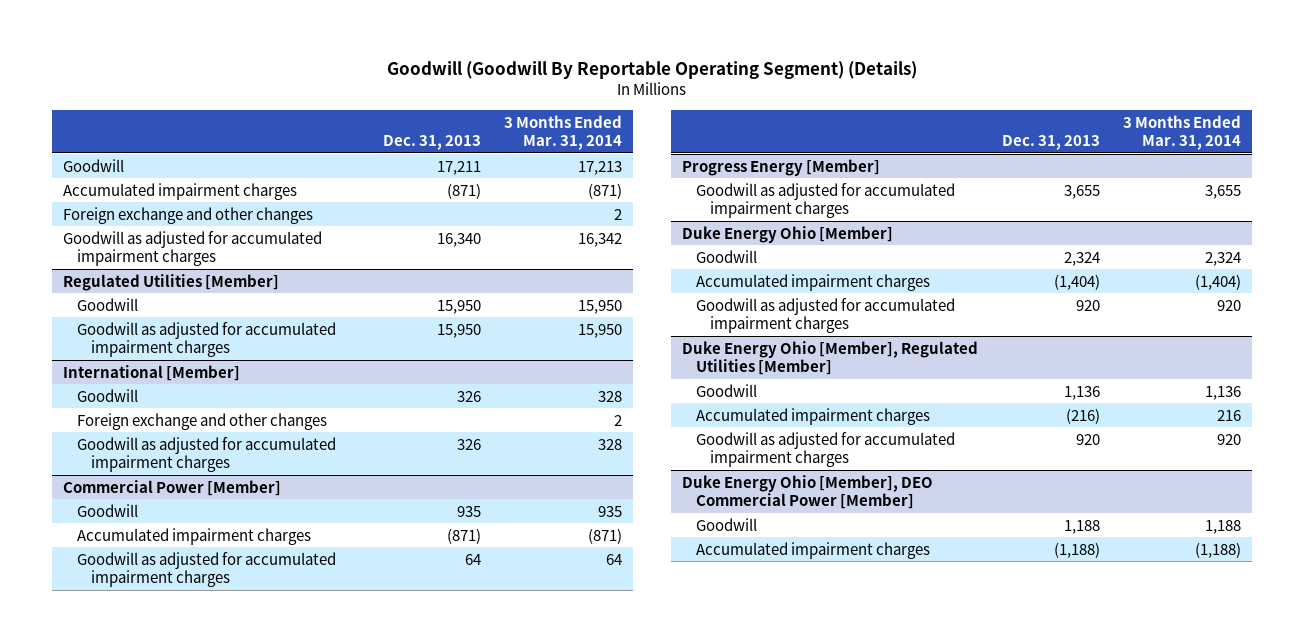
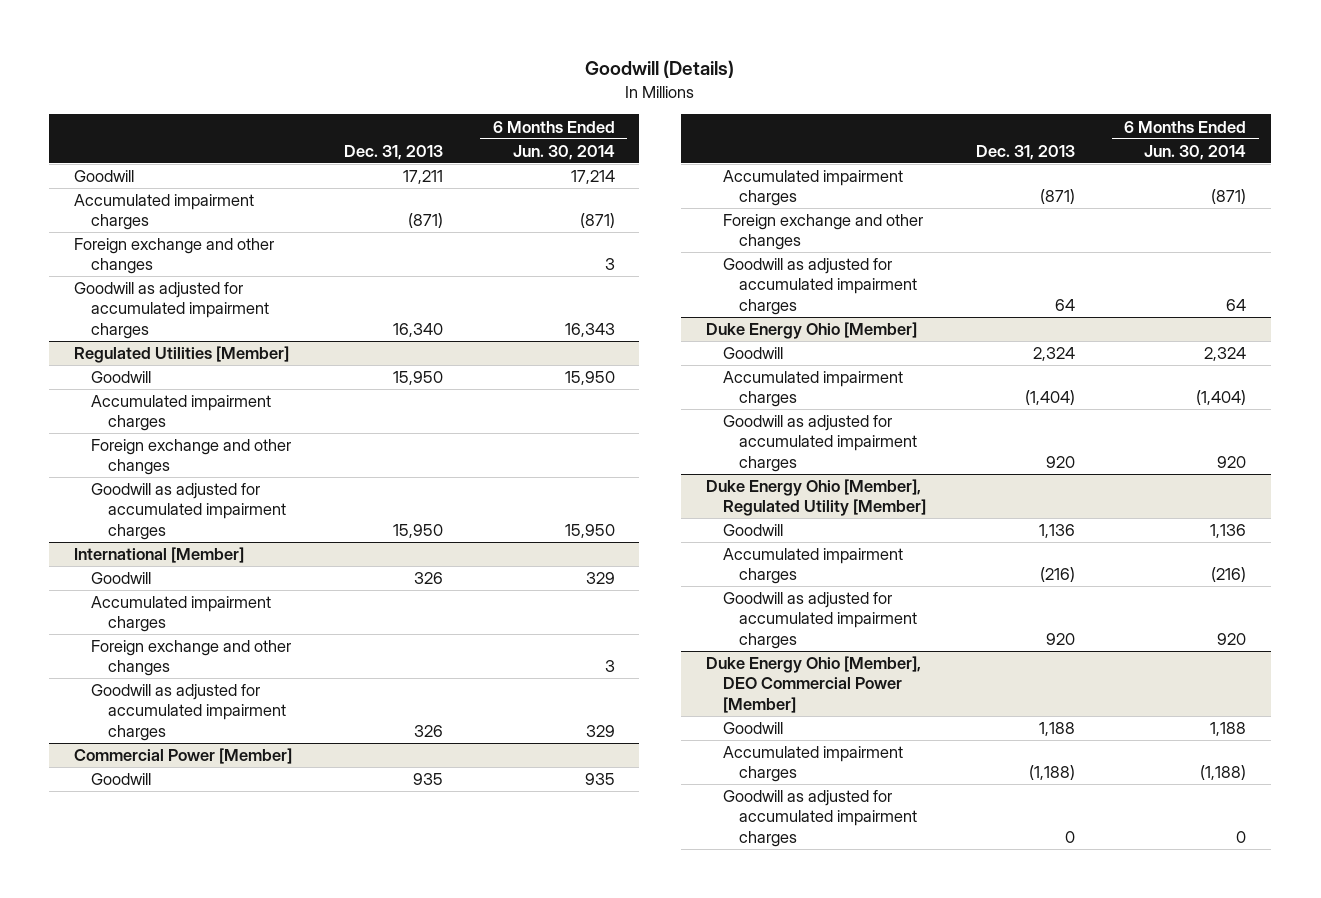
- Goodwill (Goodwill By Reportable Operating Segment) (Details)
+ Goodwill (Details)
- | Dec. 31, 2013 | 3 Months Ended Mar. 31, 2014
+ | Dec. 31, 2013 | 6 Months Ended Jun. 30, 2014
@ Regulated Utilities [Member]
+ Accumulated impairment charges
+ Foreign exchange and other changes
@ International [Member]
+ Accumulated impairment charges
@ Commercial Power [Member]
+ Foreign exchange and other changes
- Progress Energy [Member]
- Goodwill as adjusted for accumulated impairment charges | 3,655 | 3,655
- Duke Energy Ohio [Member], Regulated Utilities [Member]
+ Duke Energy Ohio [Member], Regulated Utility [Member]
@ Duke Energy Ohio [Member], DEO Commercial Power [Member]
+ Goodwill as adjusted for accumulated impairment charges | 0 | 0

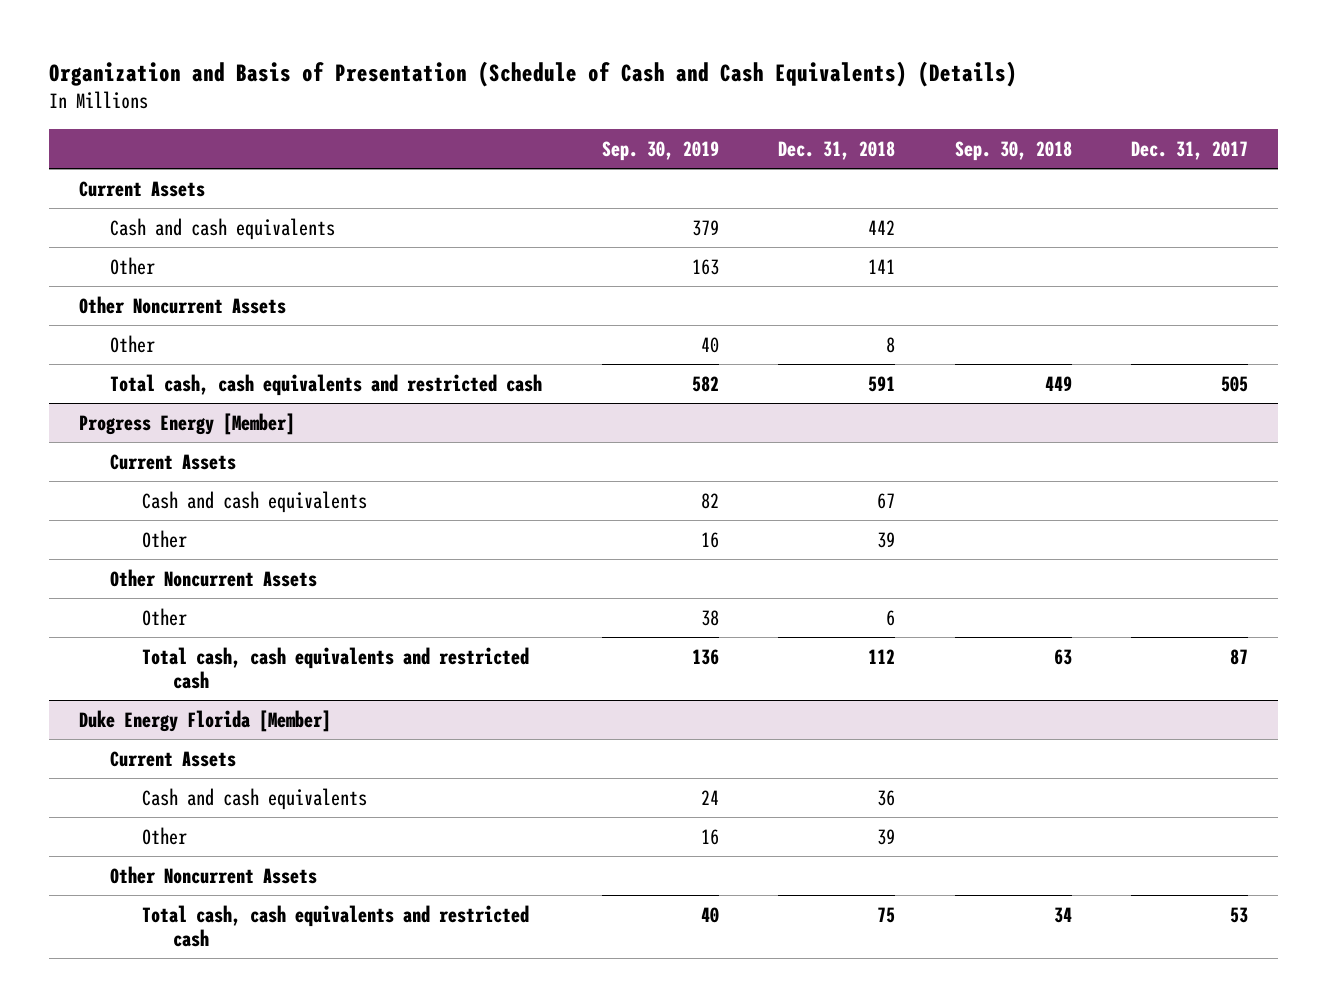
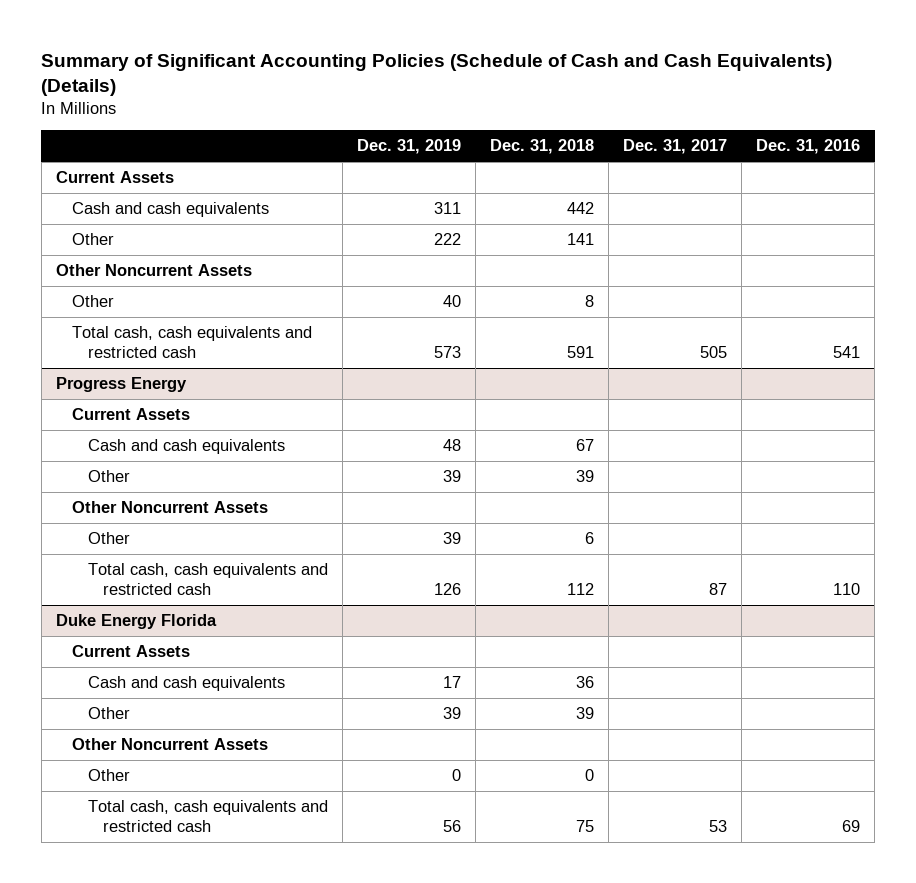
- Organization and Basis of Presentation (Schedule of Cash and Cash Equivalents) (Details)
+ Summary of Significant Accounting Policies (Schedule of Cash and Cash Equivalents) (Details)
- | Sep. 30, 2019 | Dec. 31, 2018 | Sep. 30, 2018 | Dec. 31, 2017
+ | Dec. 31, 2019 | Dec. 31, 2018 | Dec. 31, 2017 | Dec. 31, 2016
- Progress Energy [Member]
+ Progress Energy
- Duke Energy Florida [Member]
+ Duke Energy Florida
+ Other | 0 | 0 | |

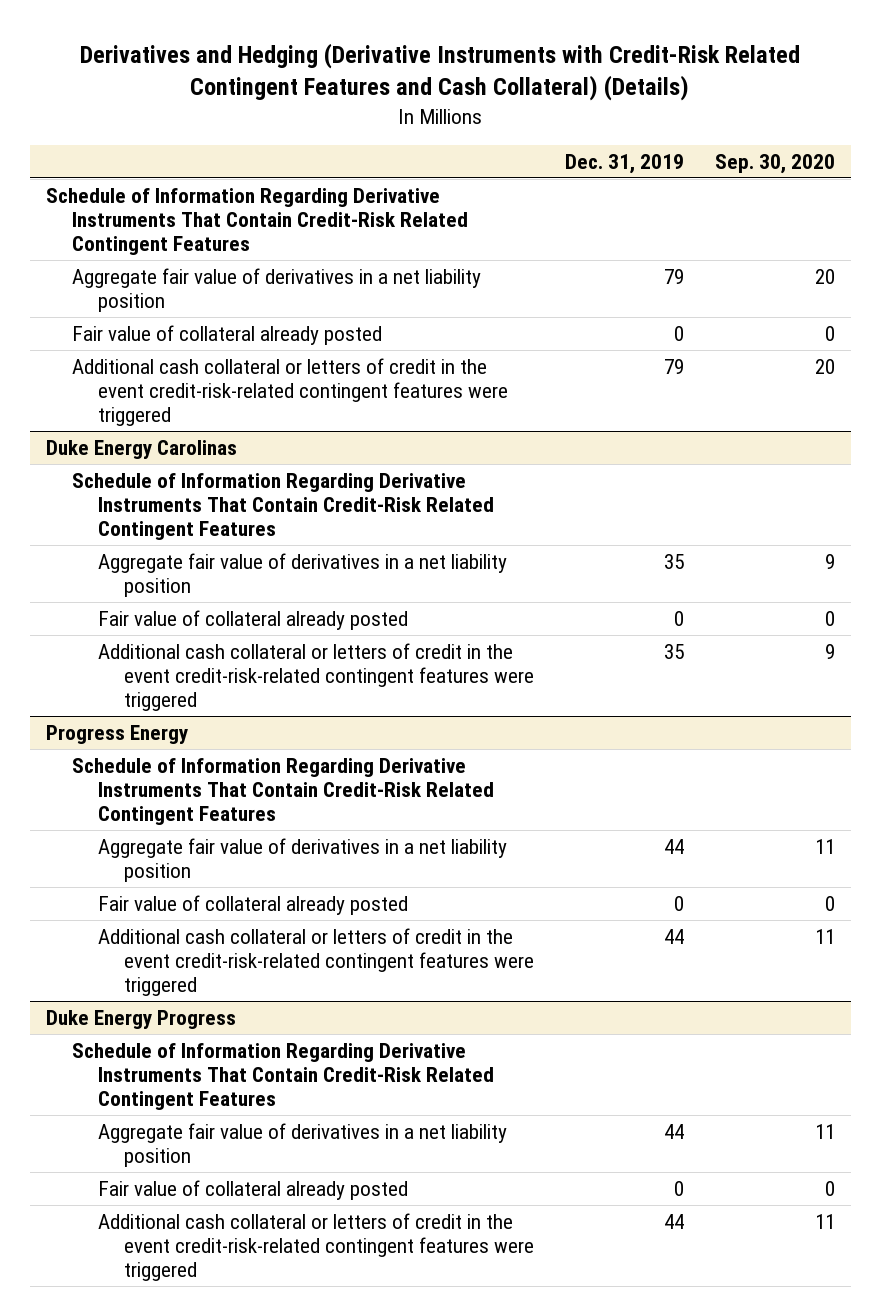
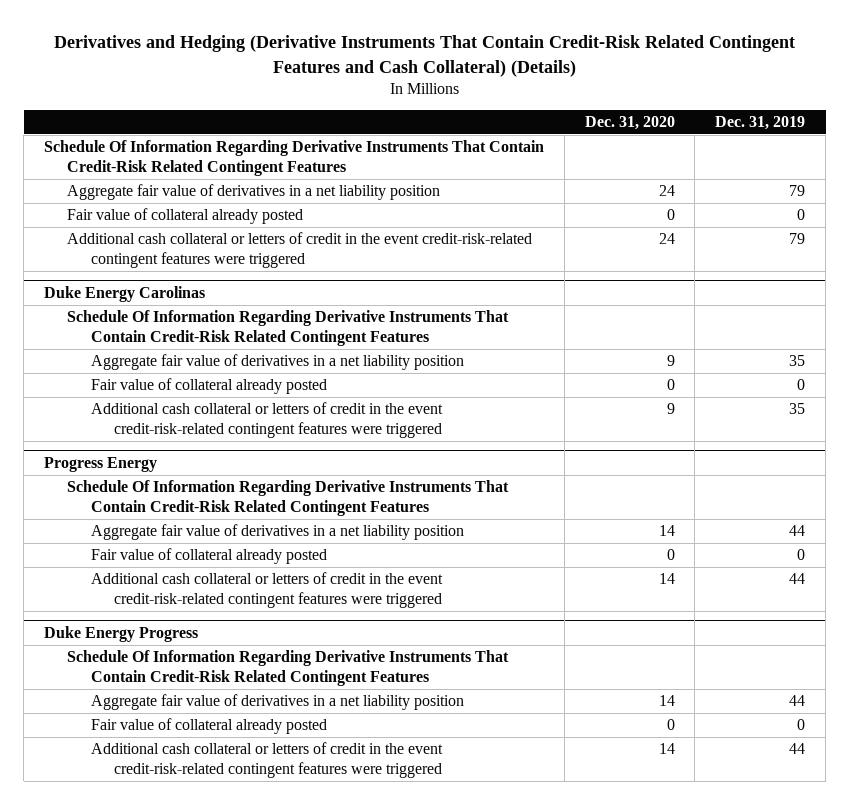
- Derivatives and Hedging (Derivative Instruments with Credit-Risk Related Contingent Features and Cash Collateral) (Details)
+ Derivatives and Hedging (Derivative Instruments That Contain Credit-Risk Related Contingent Features and Cash Collateral) (Details)
- | Dec. 31, 2019 | Sep. 30, 2020
+ | Dec. 31, 2020 | Dec. 31, 2019
- Schedule of Information Regarding Derivative Instruments That Contain Credit-Risk Related Contingent Features
+ Schedule Of Information Regarding Derivative Instruments That Contain Credit-Risk Related Contingent Features
@ Duke Energy Carolinas
- Schedule of Information Regarding Derivative Instruments That Contain Credit-Risk Related Contingent Features
+ Schedule Of Information Regarding Derivative Instruments That Contain Credit-Risk Related Contingent Features
@ Progress Energy
- Schedule of Information Regarding Derivative Instruments That Contain Credit-Risk Related Contingent Features
+ Schedule Of Information Regarding Derivative Instruments That Contain Credit-Risk Related Contingent Features
@ Duke Energy Progress
- Schedule of Information Regarding Derivative Instruments That Contain Credit-Risk Related Contingent Features
+ Schedule Of Information Regarding Derivative Instruments That Contain Credit-Risk Related Contingent Features

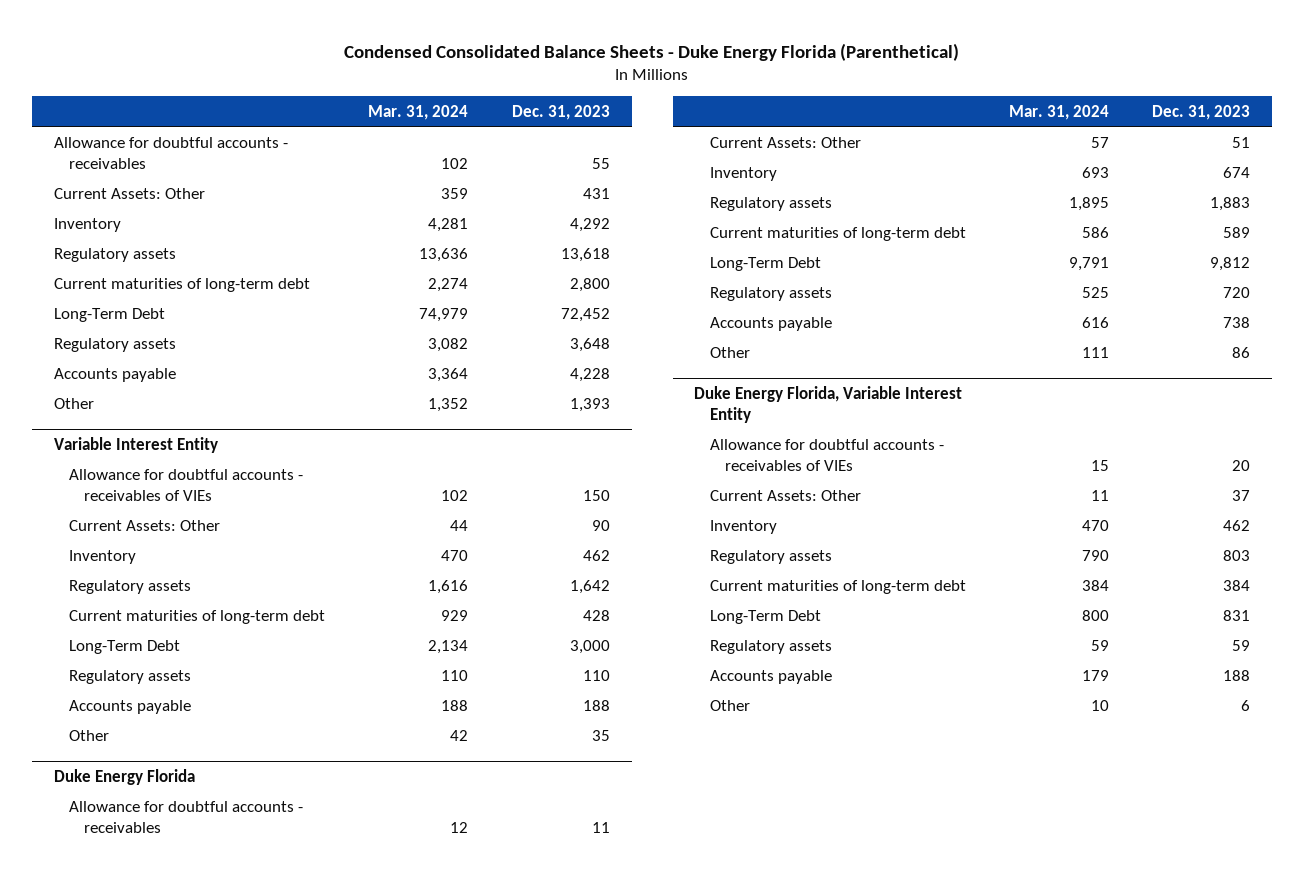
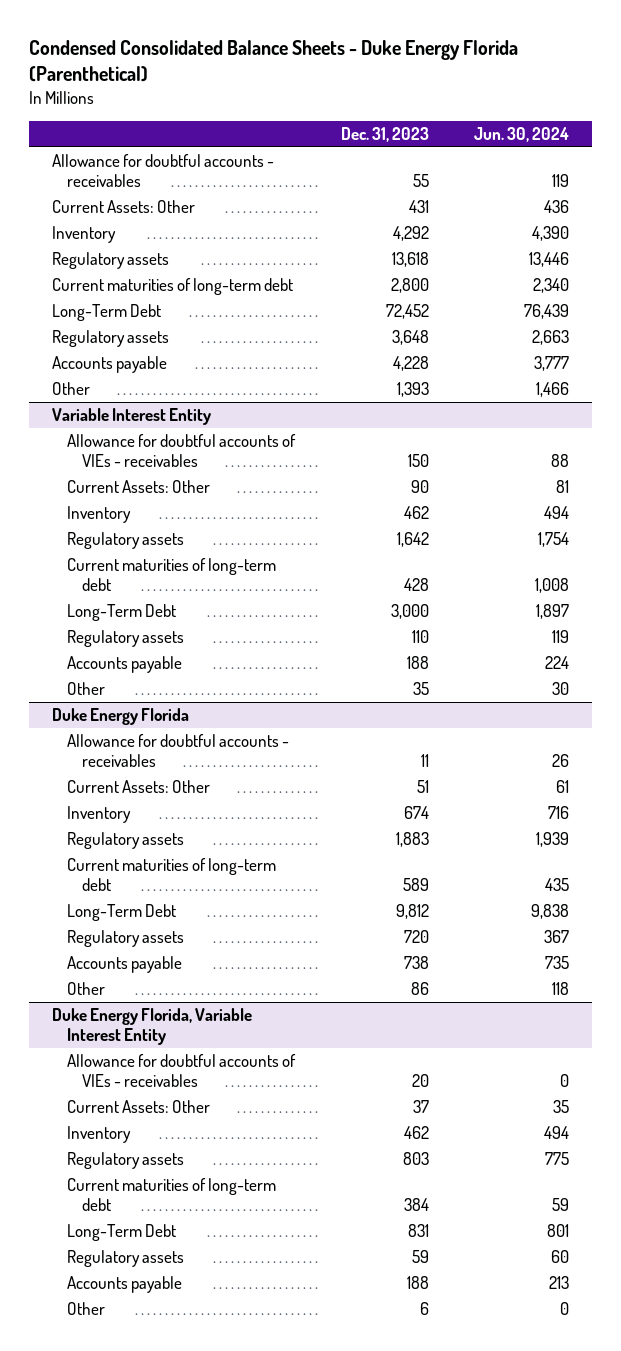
- | Mar. 31, 2024 | Dec. 31, 2023
+ | Dec. 31, 2023 | Jun. 30, 2024
@ Variable Interest Entity
- Allowance for doubtful accounts - receivables of VIEs | 102 | 150
+ Allowance for doubtful accounts of VIEs - receivables | 150 | 88
@ Duke Energy Florida, Variable Interest Entity
- Allowance for doubtful accounts - receivables of VIEs | 15 | 20
+ Allowance for doubtful accounts of VIEs - receivables | 20 | 0

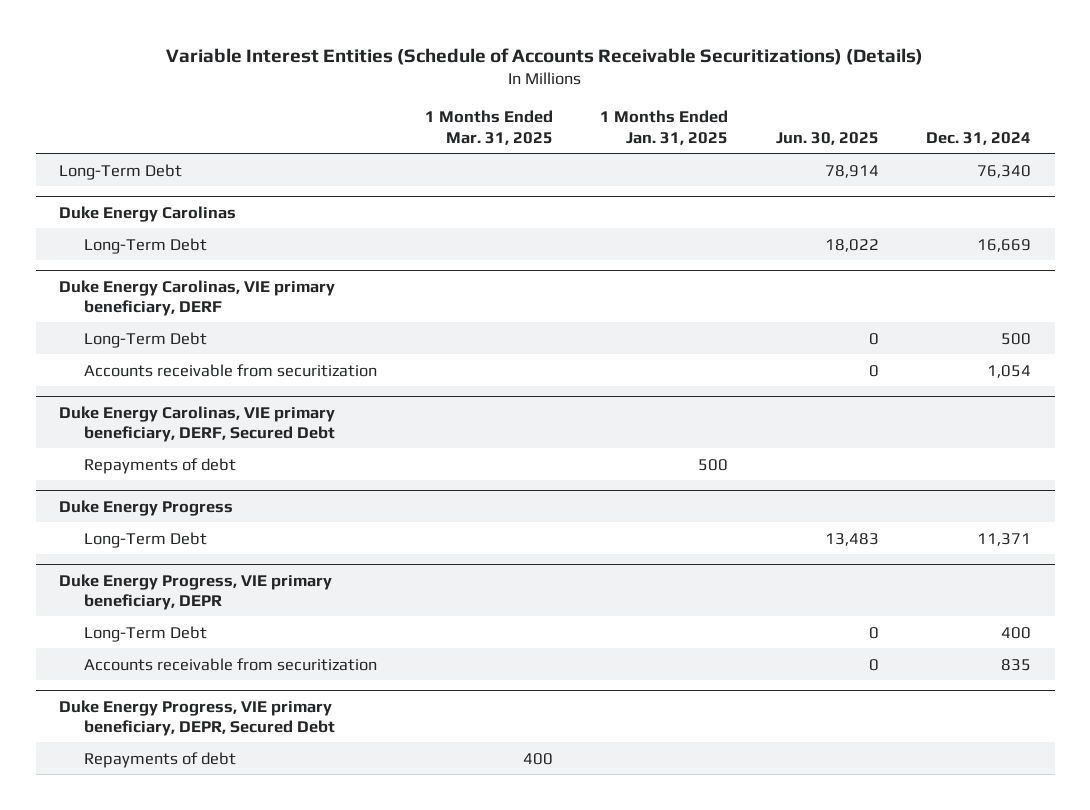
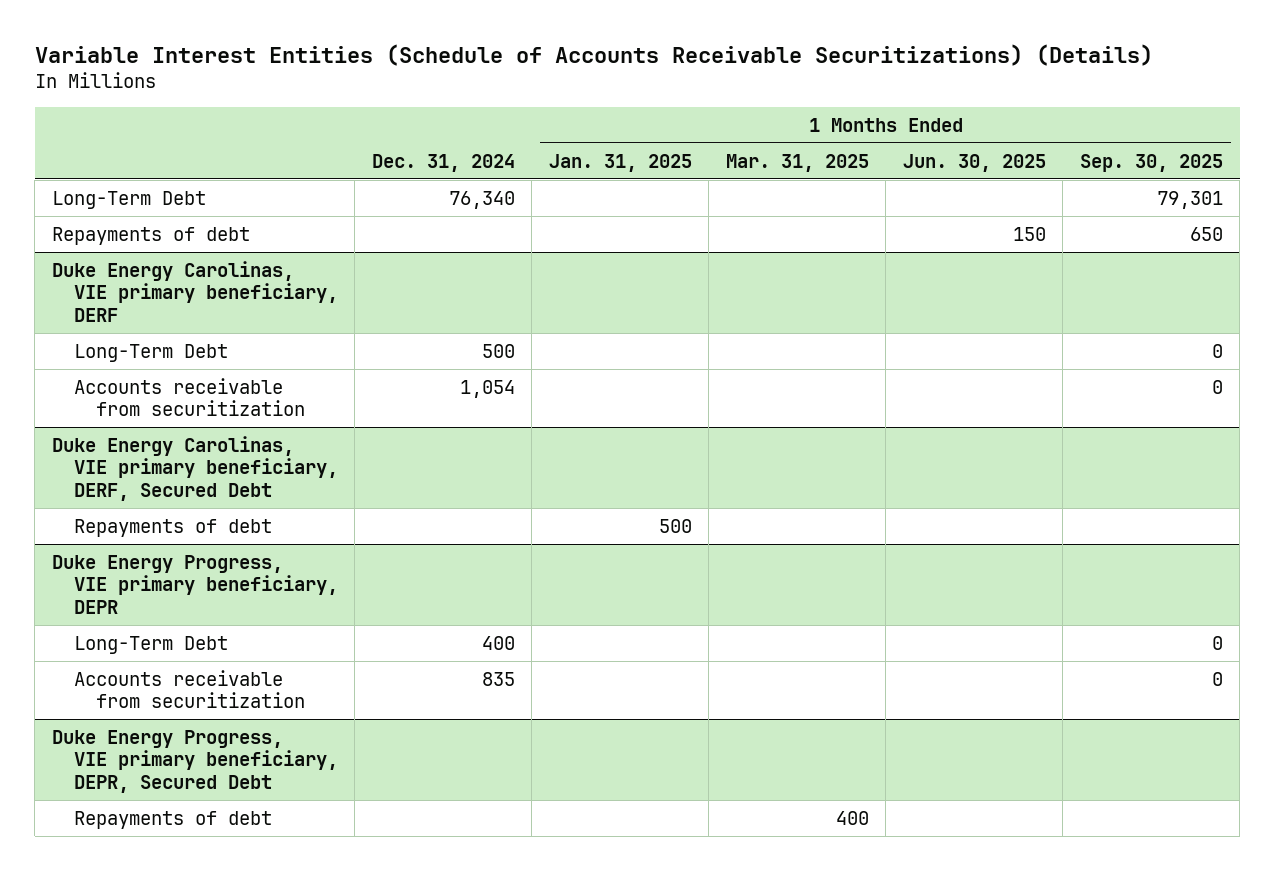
- | 1 Months Ended Mar. 31, 2025 | 1 Months Ended Jan. 31, 2025 | Jun. 30, 2025 | Dec. 31, 2024
+ | Dec. 31, 2024 | 1 Months Ended Jan. 31, 2025 | 1 Months Ended Mar. 31, 2025 | 1 Months Ended Jun. 30, 2025 | 1 Months Ended Sep. 30, 2025
- Duke Energy Carolinas
- Long-Term Debt | | | 18,022 | 16,669
+ Repayments of debt | | | | 150 | 650
- Duke Energy Progress
- Long-Term Debt | | | 13,483 | 11,371

